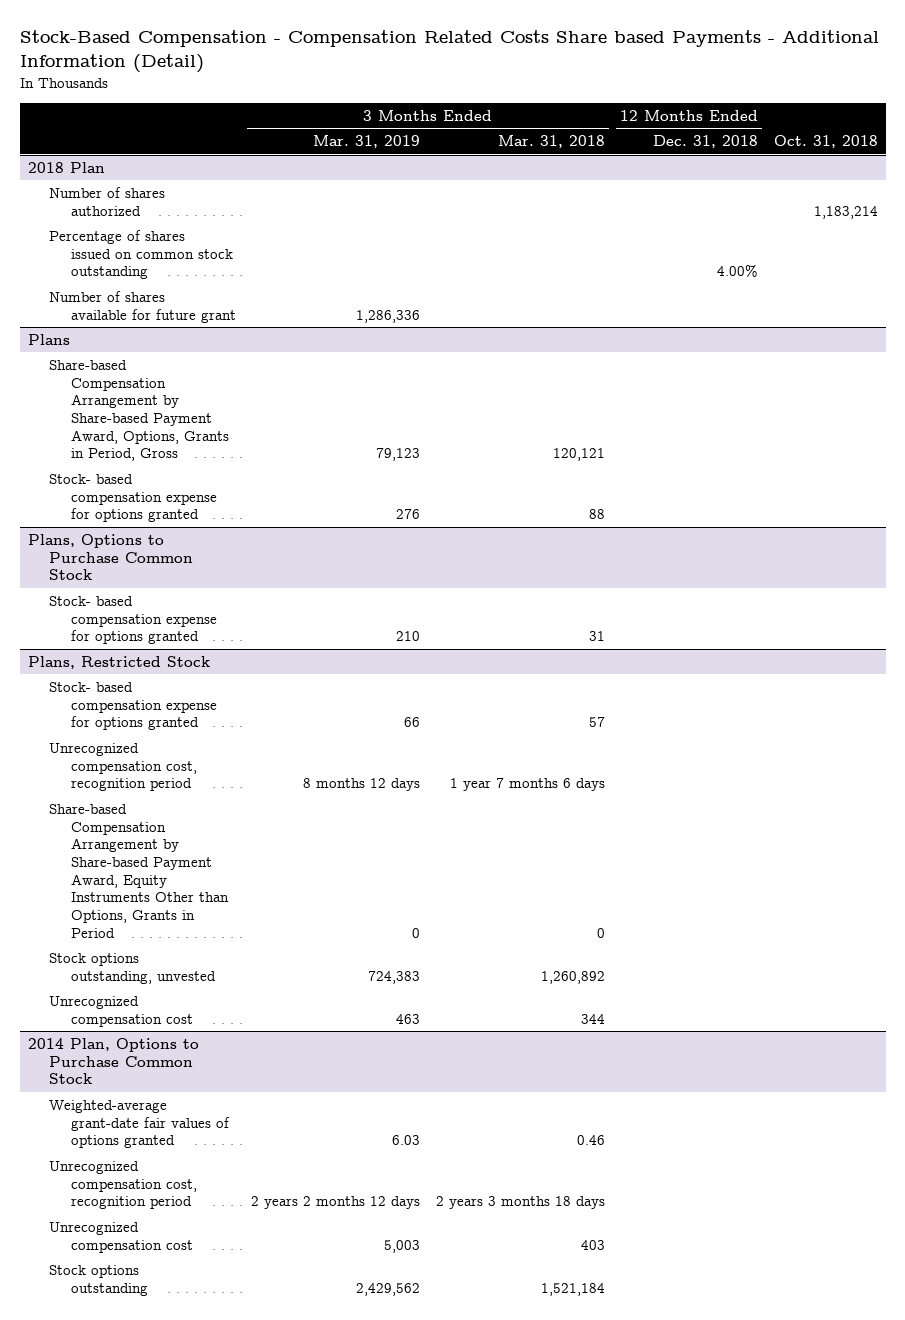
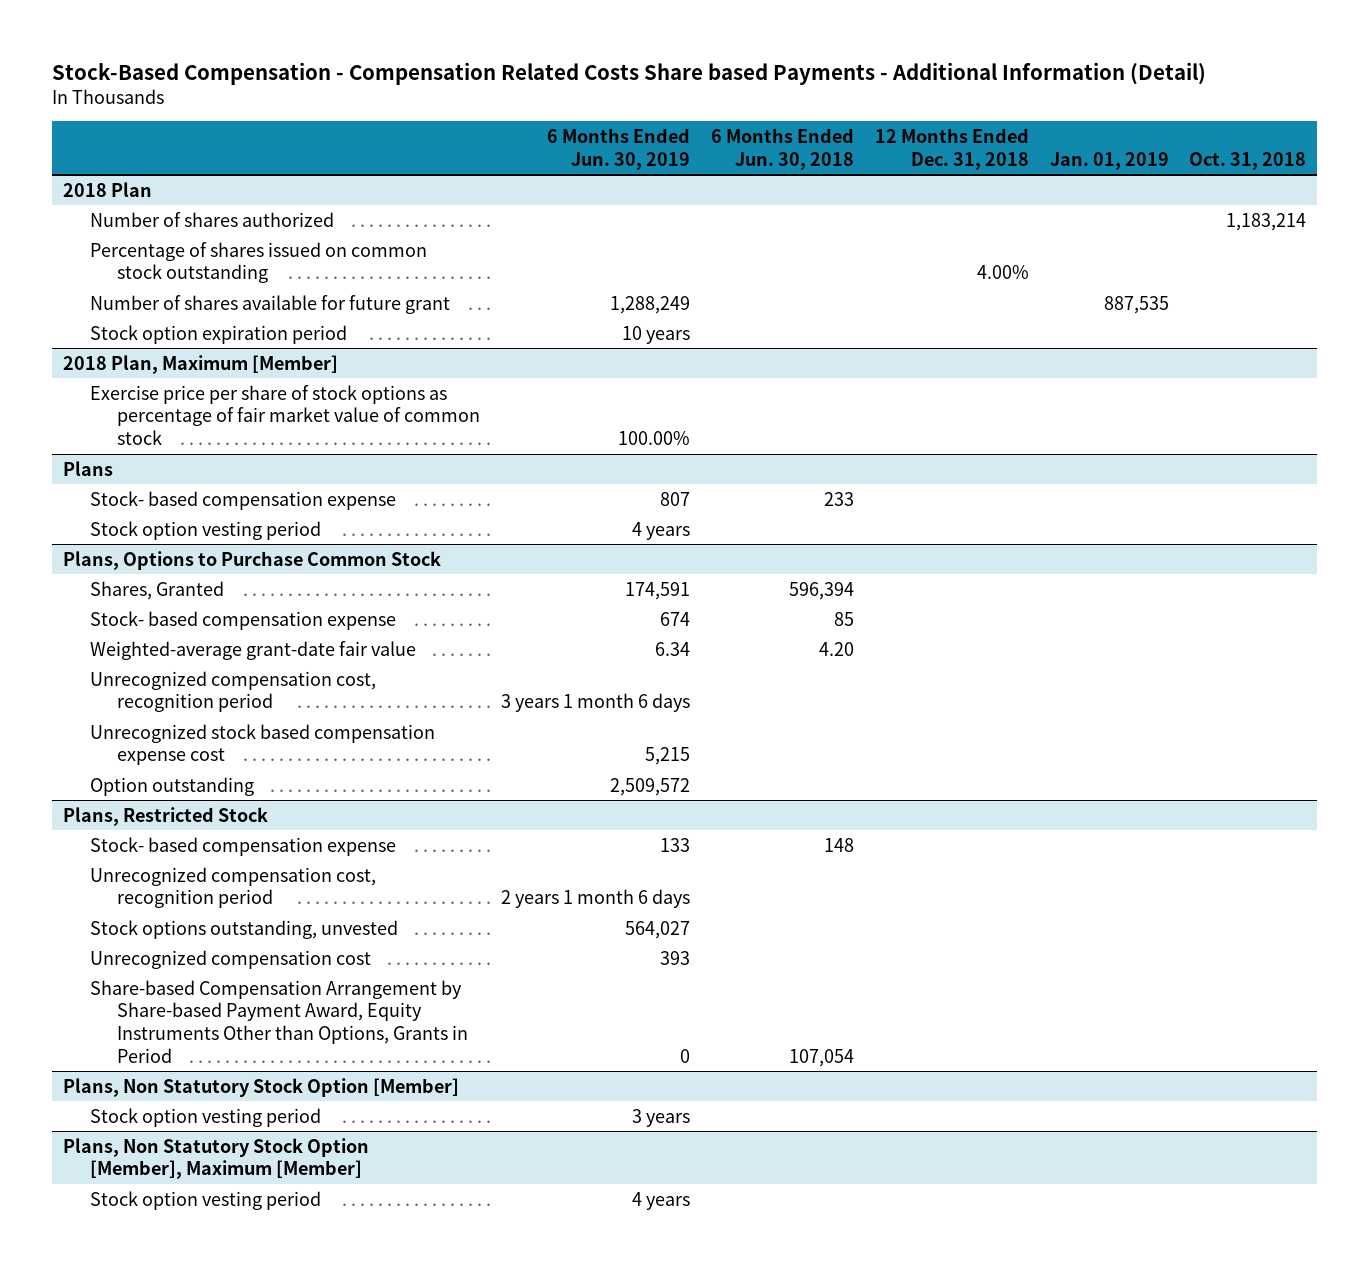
- | 3 Months Ended Mar. 31, 2019 | 3 Months Ended Mar. 31, 2018 | 12 Months Ended Dec. 31, 2018 | Oct. 31, 2018
+ | 6 Months Ended Jun. 30, 2019 | 6 Months Ended Jun. 30, 2018 | 12 Months Ended Dec. 31, 2018 | Jan. 01, 2019 | Oct. 31, 2018
@ 2018 Plan
+ Stock option expiration period | 10 years | | | |
+ 2018 Plan, Maximum [Member]
+ Exercise price per share of stock options as percentage of fair market value of common stock | 100.00% | | | |
@ Plans
- Share-based Compensation Arrangement by Share-based Payment Award, Options, Grants in Period, Gross | 79,123 | 120,121 | |
- Stock- based compensation expense for options granted | 276 | 88 | |
+ Stock- based compensation expense | 807 | 233 | | |
+ Stock option vesting period | 4 years | | | |
@ Plans, Options to Purchase Common Stock
- Stock- based compensation expense for options granted | 210 | 31 | |
+ Shares, Granted | 174,591 | 596,394 | | |
+ Stock- based compensation expense | 674 | 85 | | |
+ Weighted-average grant-date fair value | 6.34 | 4.20 | | |
+ Unrecognized compensation cost, recognition period | 3 years 1 month 6 days | | | |
+ Unrecognized stock based compensation expense cost | 5,215 | | | |
+ Option outstanding | 2,509,572 | | | |
@ Plans, Restricted Stock
- Stock- based compensation expense for options granted | 66 | 57 | |
+ Stock- based compensation expense | 133 | 148 | | |
- 2014 Plan, Options to Purchase Common Stock
- Weighted-average grant-date fair values of options granted | 6.03 | 0.46 | |
- Unrecognized compensation cost, recognition period | 2 years 2 months 12 days | 2 years 3 months 18 days | |
- Unrecognized compensation cost | 5,003 | 403 | |
- Stock options outstanding | 2,429,562 | 1,521,184 | |
@ Plans, Restricted Stock
moved down: Share-based Compensation Arrangement by Share-based Payment Award, Equity Instruments Other than Options, Grants in Period | 0 | 107,054 | | |
+ Plans, Non Statutory Stock Option [Member]
+ Stock option vesting period | 3 years | | | |
+ Plans, Non Statutory Stock Option [Member], Maximum [Member]
+ Stock option vesting period | 4 years | | | |

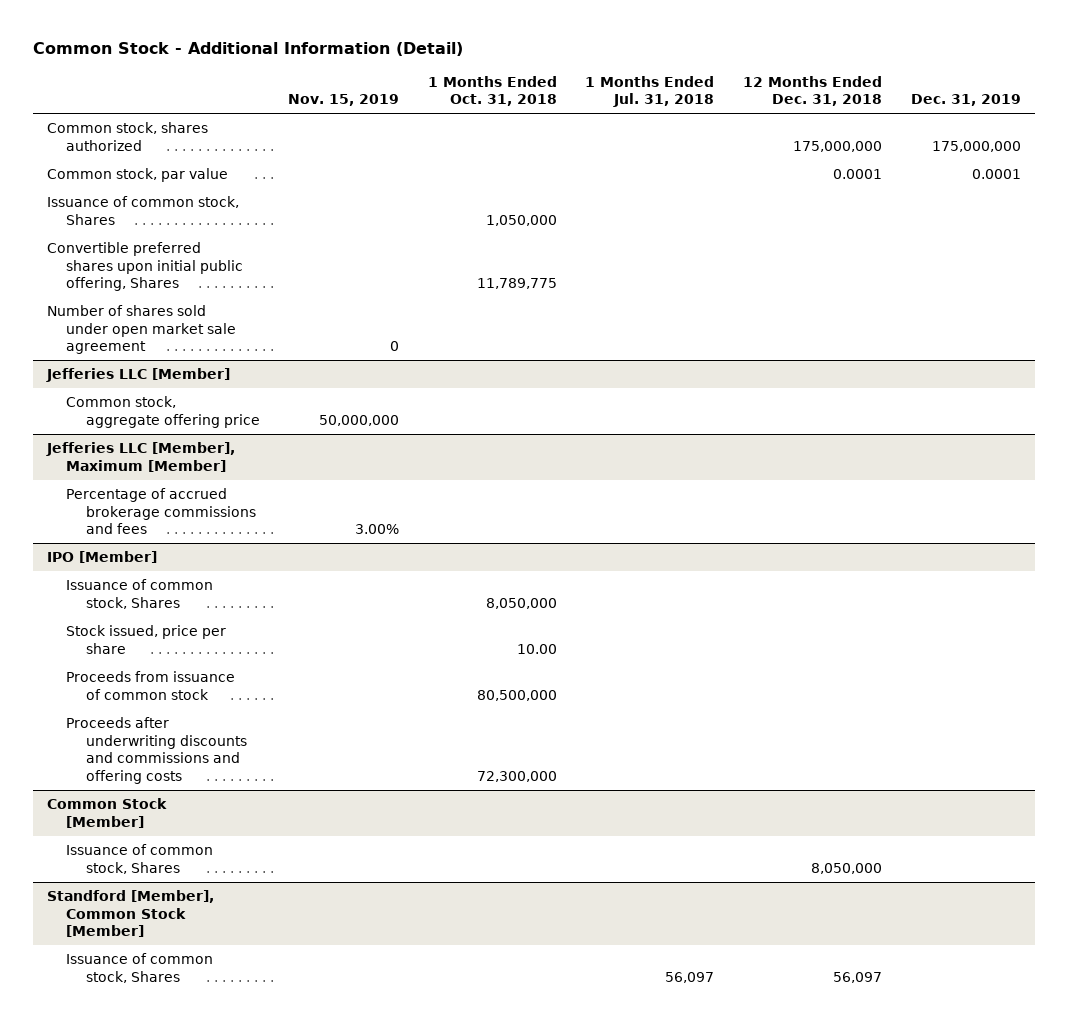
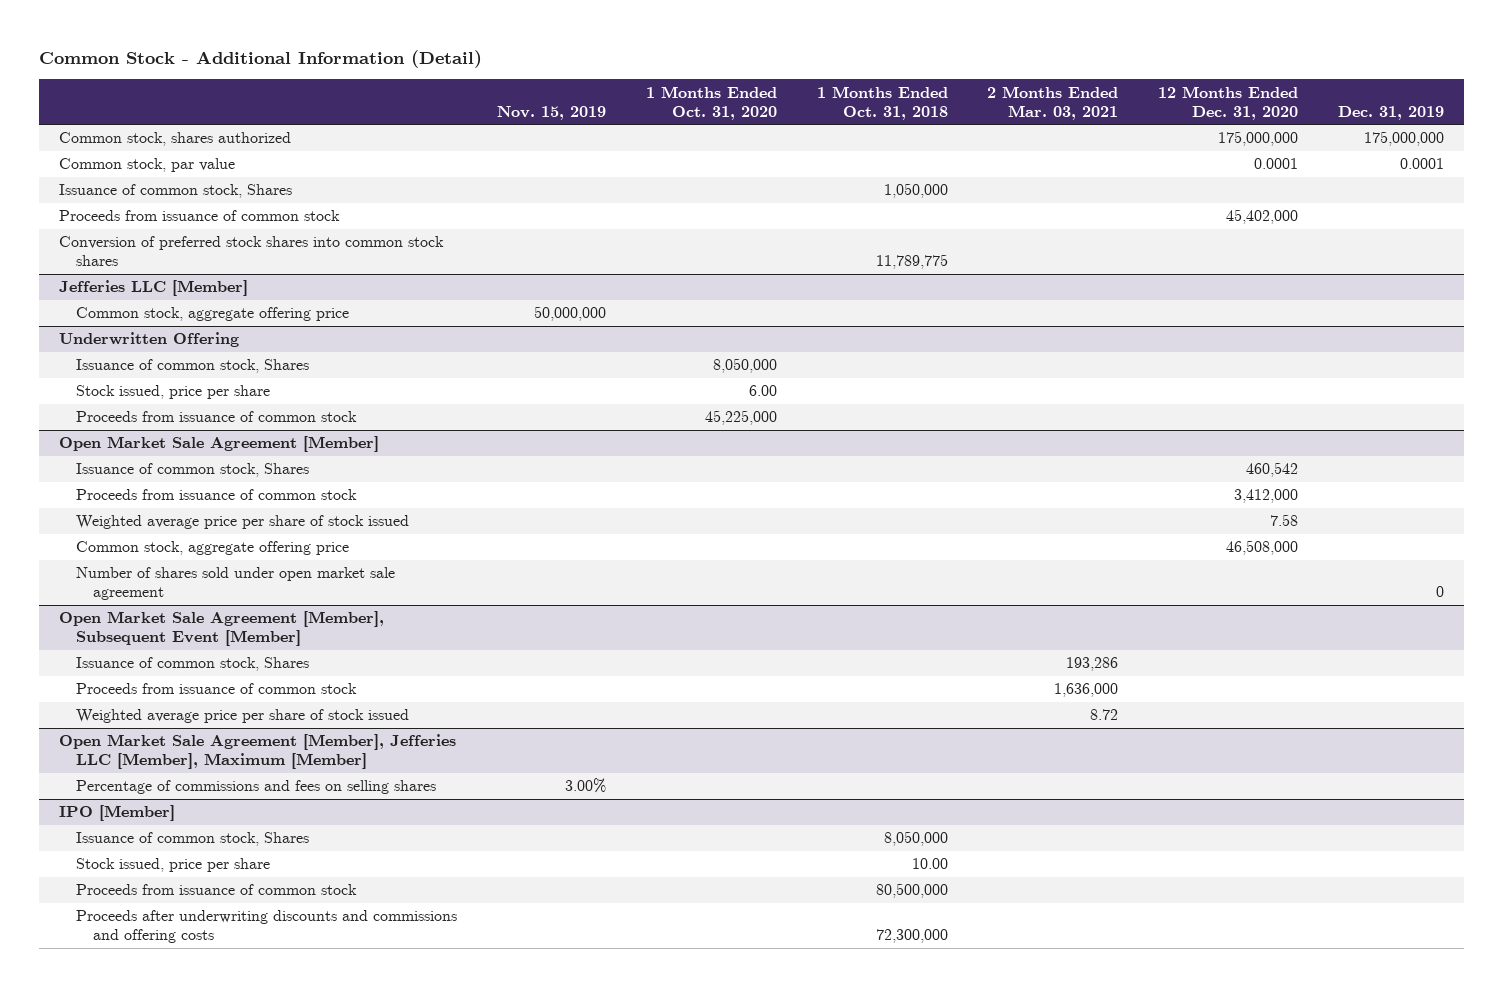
- | Nov. 15, 2019 | 1 Months Ended Oct. 31, 2018 | 1 Months Ended Jul. 31, 2018 | 12 Months Ended Dec. 31, 2018 | Dec. 31, 2019
+ | Nov. 15, 2019 | 1 Months Ended Oct. 31, 2020 | 1 Months Ended Oct. 31, 2018 | 2 Months Ended Mar. 03, 2021 | 12 Months Ended Dec. 31, 2020 | Dec. 31, 2019
- Convertible preferred shares upon initial public offering, Shares | | 11,789,775 | | |
- Number of shares sold under open market sale agreement | 0 | | | |
+ Proceeds from issuance of common stock | | | | | 45,402,000 |
+ Conversion of preferred stock shares into common stock shares | | | 11,789,775 | | |
- Jefferies LLC [Member], Maximum [Member]
- Percentage of accrued brokerage commissions and fees | 3.00% | | | |
+ Underwritten Offering
+ Issuance of common stock, Shares | | 8,050,000 | | | |
+ Stock issued, price per share | | 6.00 | | | |
+ Proceeds from issuance of common stock | | 45,225,000 | | | |
+ Open Market Sale Agreement [Member]
+ Issuance of common stock, Shares | | | | | 460,542 |
+ Proceeds from issuance of common stock | | | | | 3,412,000 |
+ Weighted average price per share of stock issued | | | | | 7.58 |
+ Common stock, aggregate offering price | | | | | 46,508,000 |
+ Number of shares sold under open market sale agreement | | | | | | 0
+ Open Market Sale Agreement [Member], Subsequent Event [Member]
+ Issuance of common stock, Shares | | | | 193,286 | |
+ Proceeds from issuance of common stock | | | | 1,636,000 | |
+ Weighted average price per share of stock issued | | | | 8.72 | |
+ Open Market Sale Agreement [Member], Jefferies LLC [Member], Maximum [Member]
+ Percentage of commissions and fees on selling shares | 3.00% | | | | |
- Common Stock [Member]
- Issuance of common stock, Shares | | | | 8,050,000 |
- Standford [Member], Common Stock [Member]
- Issuance of common stock, Shares | | | 56,097 | 56,097 |

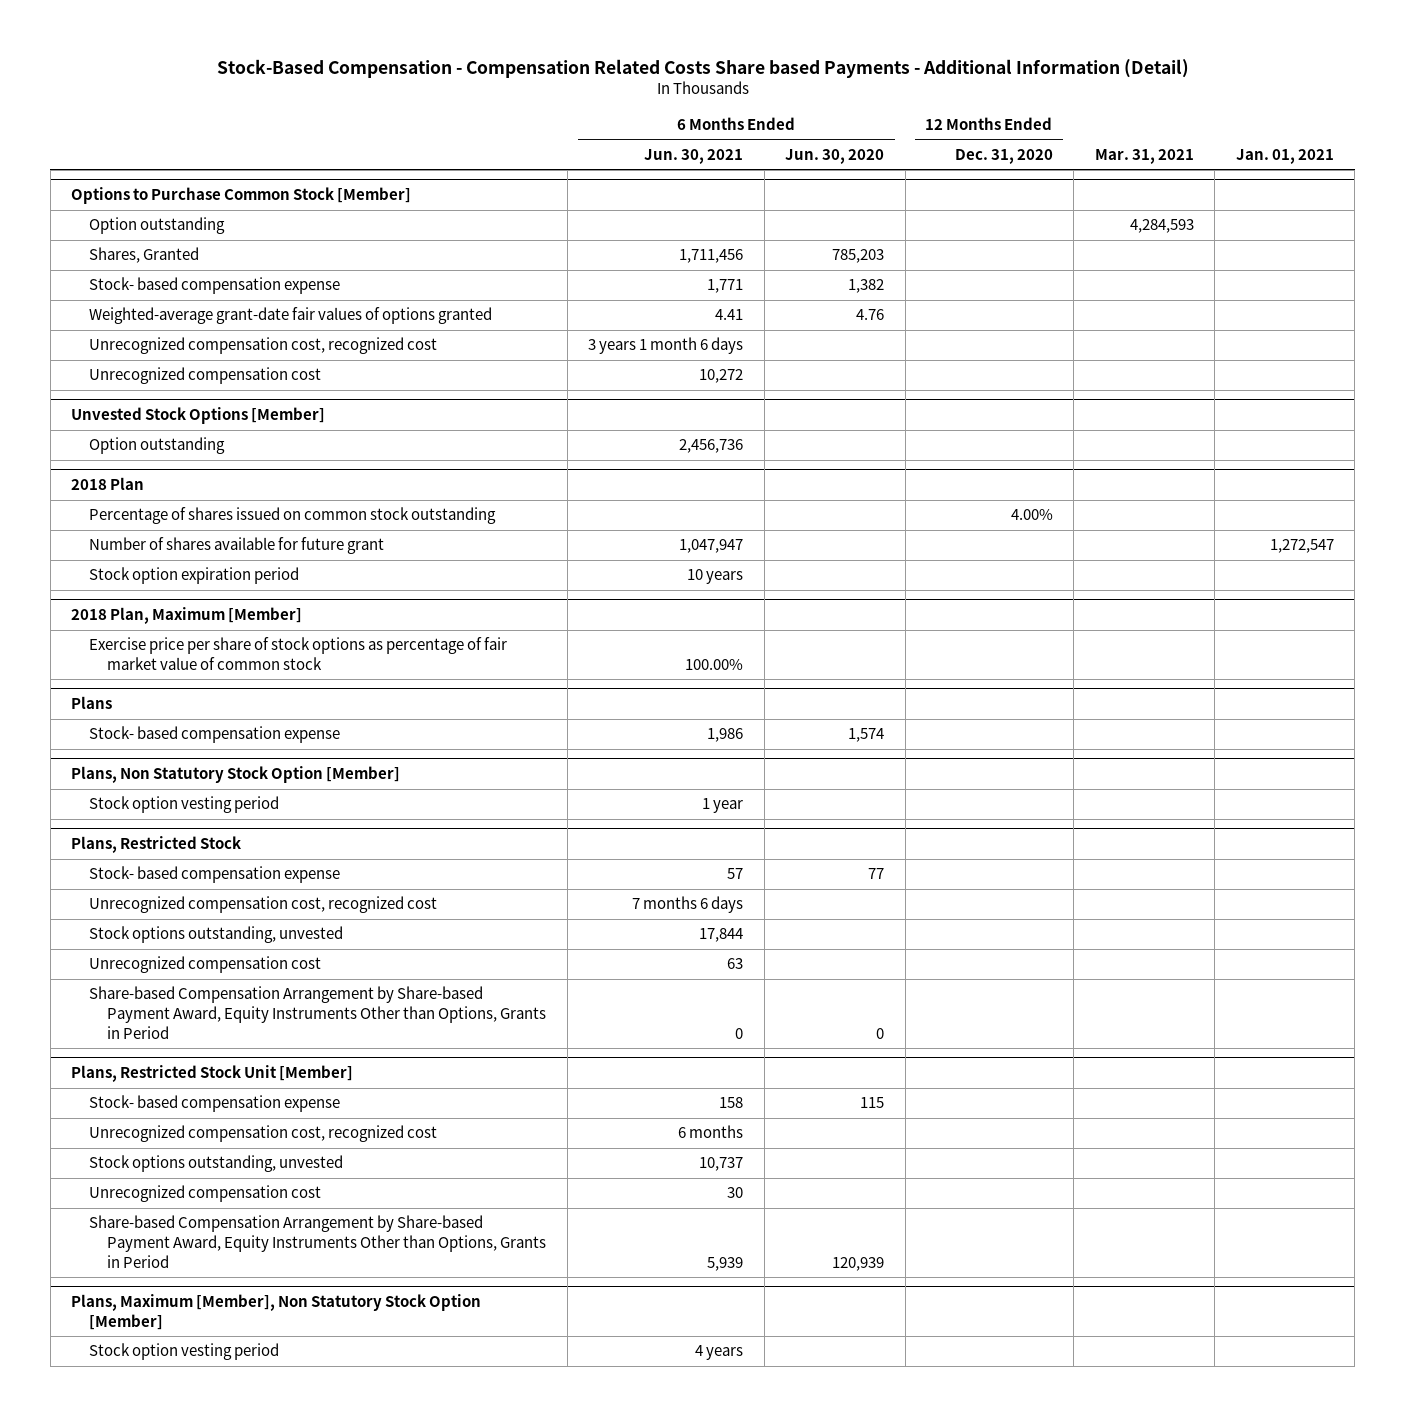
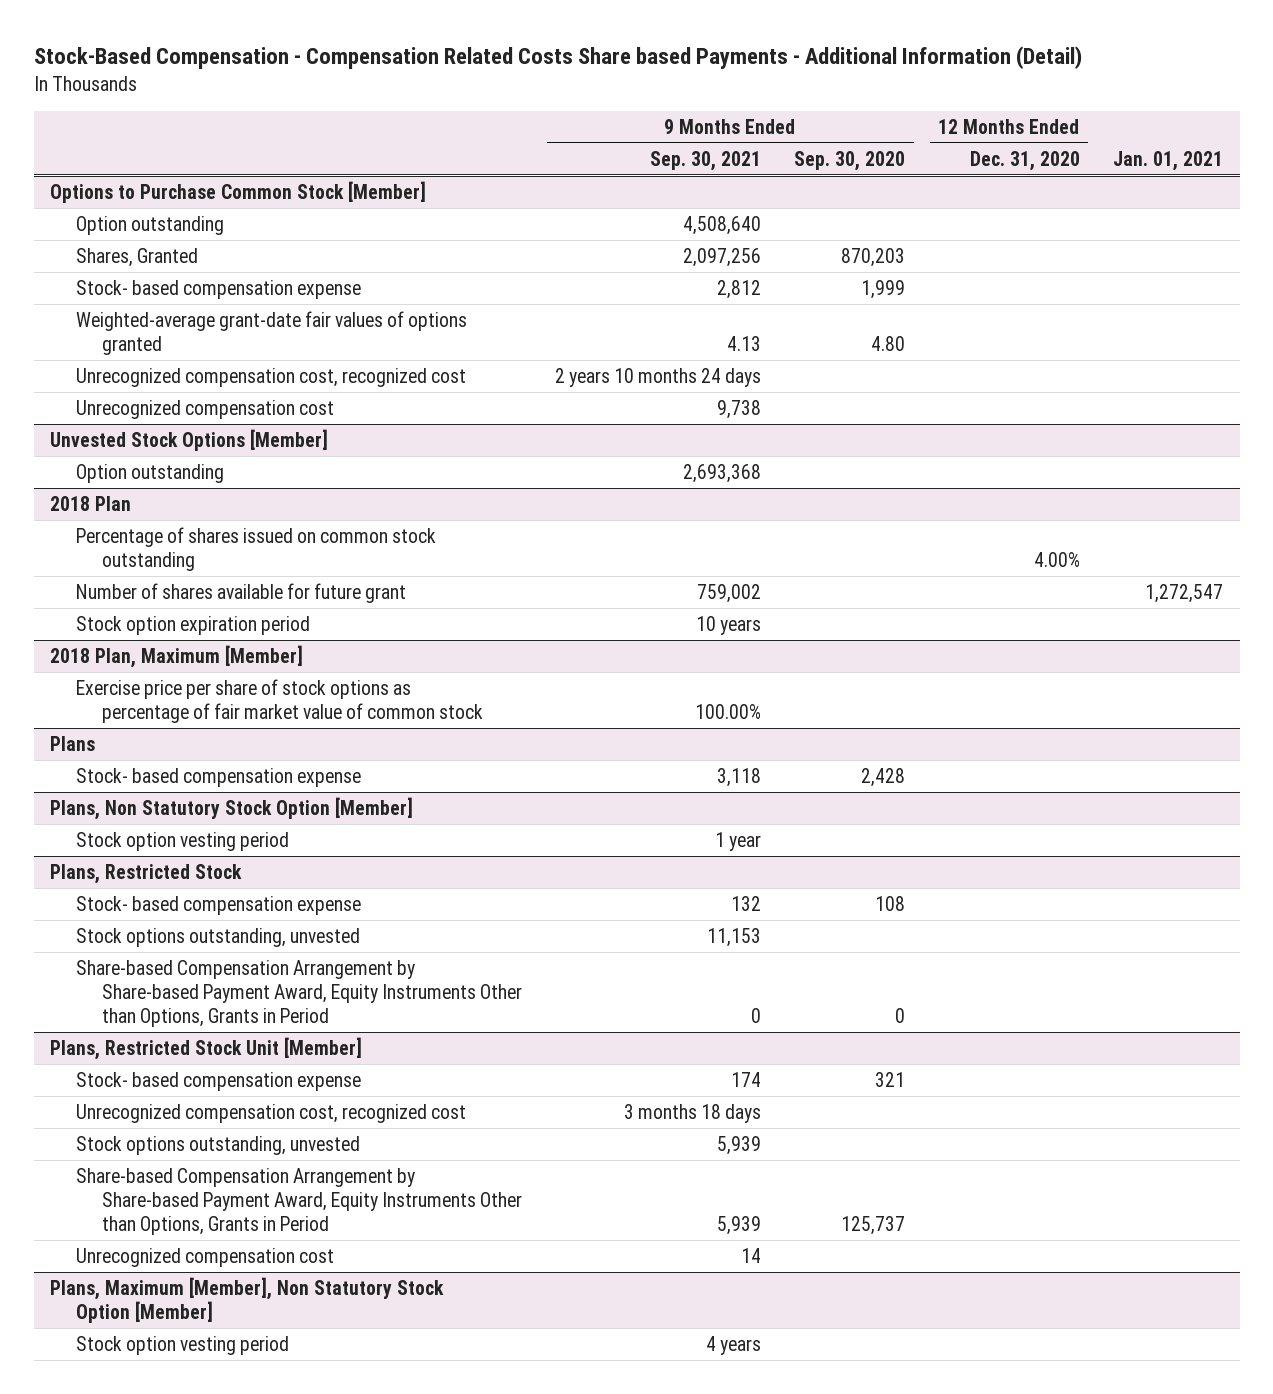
- | 6 Months Ended Jun. 30, 2021 | 6 Months Ended Jun. 30, 2020 | 12 Months Ended Dec. 31, 2020 | Mar. 31, 2021 | Jan. 01, 2021
+ | 9 Months Ended Sep. 30, 2021 | 9 Months Ended Sep. 30, 2020 | 12 Months Ended Dec. 31, 2020 | Jan. 01, 2021
@ Plans, Restricted Stock
- Unrecognized compensation cost, recognized cost | 7 months 6 days | | | |
- Unrecognized compensation cost | 63 | | | |
@ Plans, Restricted Stock Unit [Member]
moved down: Unrecognized compensation cost | 14 | | |

